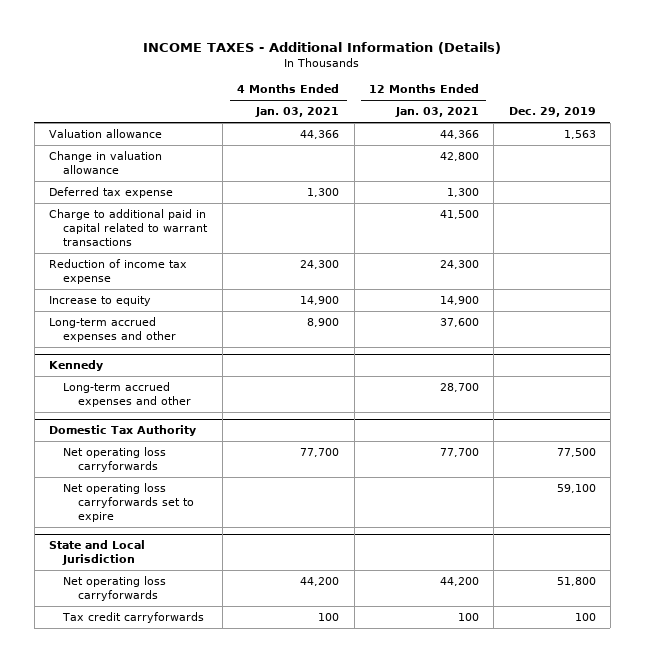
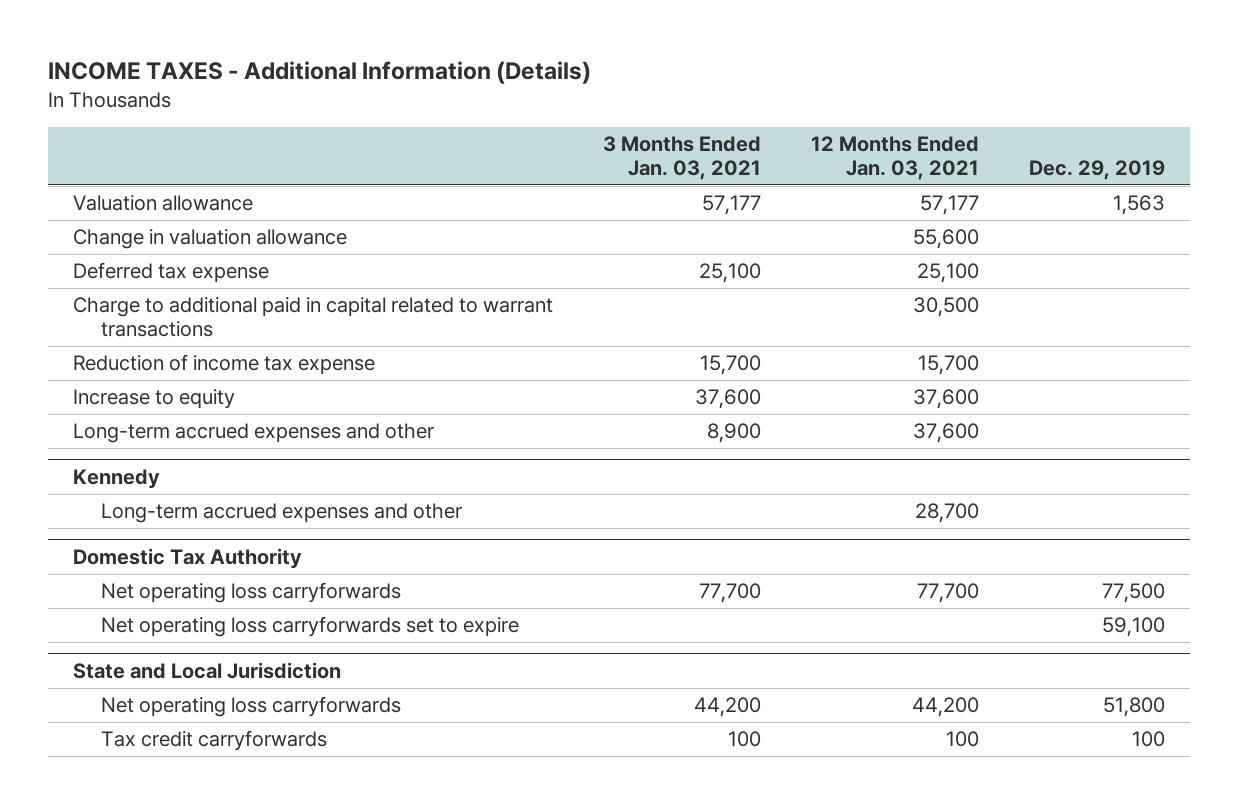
- | 4 Months Ended Jan. 03, 2021 | 12 Months Ended Jan. 03, 2021 | Dec. 29, 2019
+ | 3 Months Ended Jan. 03, 2021 | 12 Months Ended Jan. 03, 2021 | Dec. 29, 2019
- Valuation allowance | 44,366 | 44,366 | 1,563
- Change in valuation allowance | | 42,800 |
- Deferred tax expense | 1,300 | 1,300 |
- Charge to additional paid in capital related to warrant transactions | | 41,500 |
- Reduction of income tax expense | 24,300 | 24,300 |
- Increase to equity | 14,900 | 14,900 |
+ Valuation allowance | 57,177 | 57,177 | 1,563
+ Change in valuation allowance | | 55,600 |
+ Deferred tax expense | 25,100 | 25,100 |
+ Charge to additional paid in capital related to warrant transactions | | 30,500 |
+ Reduction of income tax expense | 15,700 | 15,700 |
+ Increase to equity | 37,600 | 37,600 |

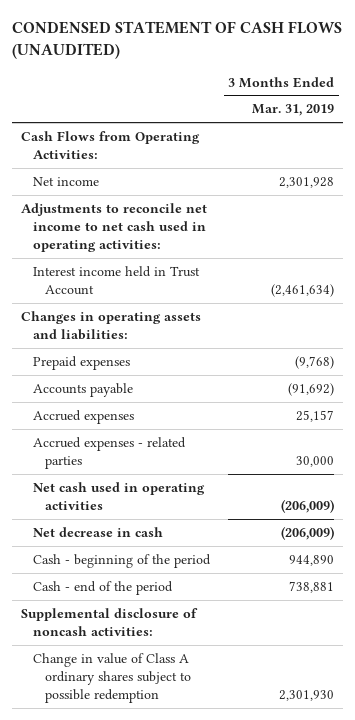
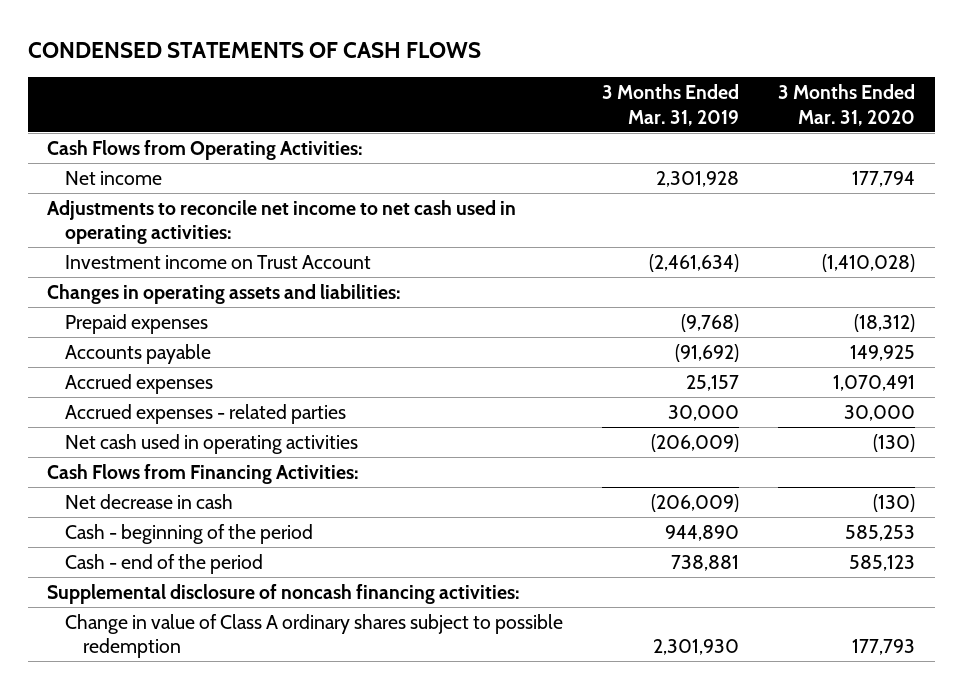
- CONDENSED STATEMENT OF CASH FLOWS (UNAUDITED)
+ CONDENSED STATEMENTS OF CASH FLOWS
- | 3 Months Ended Mar. 31, 2019
+ | 3 Months Ended Mar. 31, 2019 | 3 Months Ended Mar. 31, 2020
- Interest income held in Trust Account | (2,461,634)
+ Investment income on Trust Account | (2,461,634) | (1,410,028)
+ Cash Flows from Financing Activities:
- Supplemental disclosure of noncash activities:
+ Supplemental disclosure of noncash financing activities:

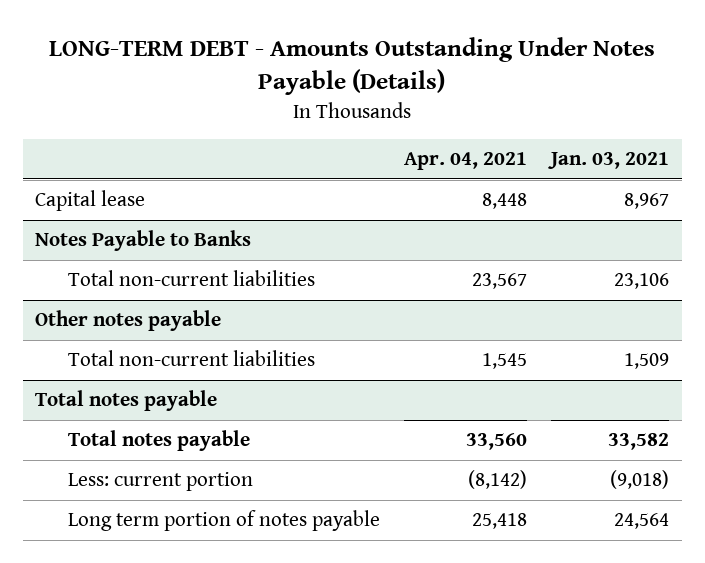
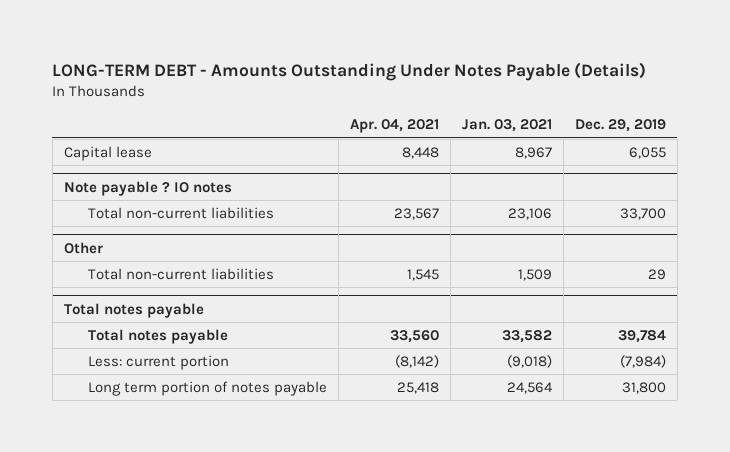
- | Apr. 04, 2021 | Jan. 03, 2021
+ | Apr. 04, 2021 | Jan. 03, 2021 | Dec. 29, 2019
- Notes Payable to Banks
+ Note payable ? IO notes
- Other notes payable
+ Other

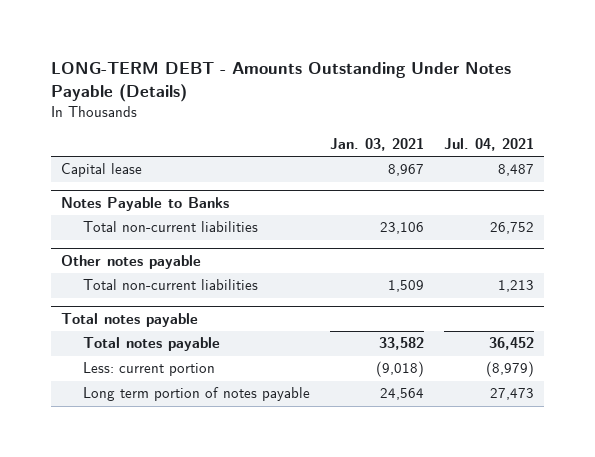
- | Apr. 04, 2021 | Jan. 03, 2021 | Dec. 29, 2019
+ | Jan. 03, 2021 | Jul. 04, 2021
- Note payable ? IO notes
+ Notes Payable to Banks
- Other
+ Other notes payable

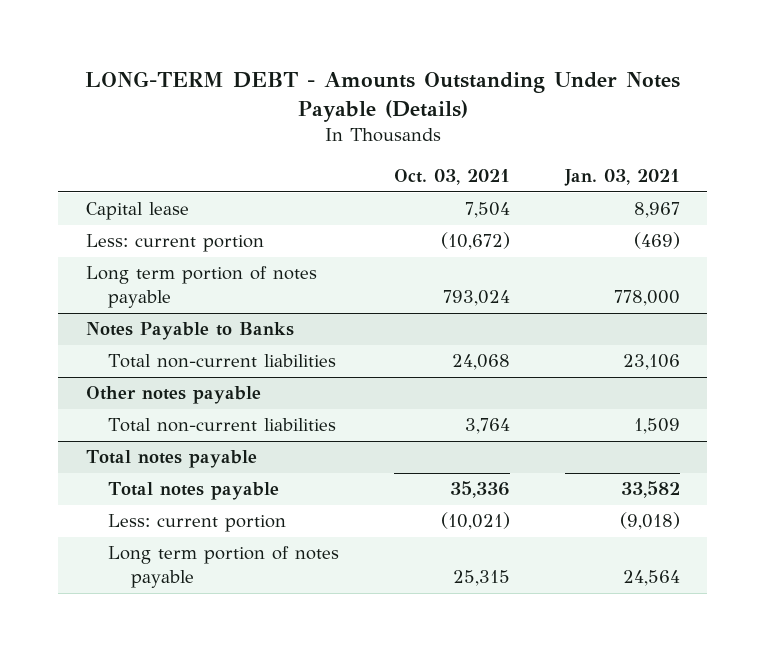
- | Jan. 03, 2021 | Jul. 04, 2021
+ | Oct. 03, 2021 | Jan. 03, 2021
+ Less: current portion | (10,672) | (469)
+ Long term portion of notes payable | 793,024 | 778,000

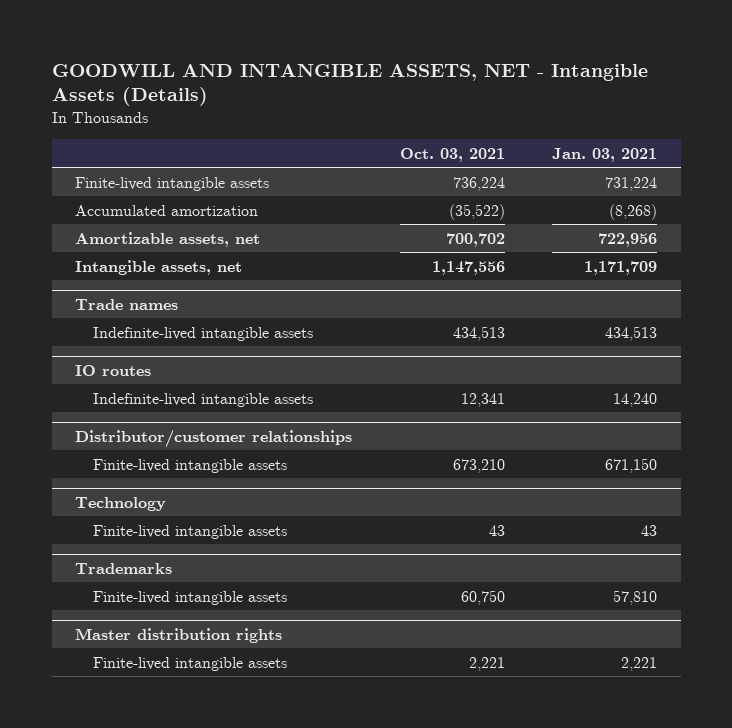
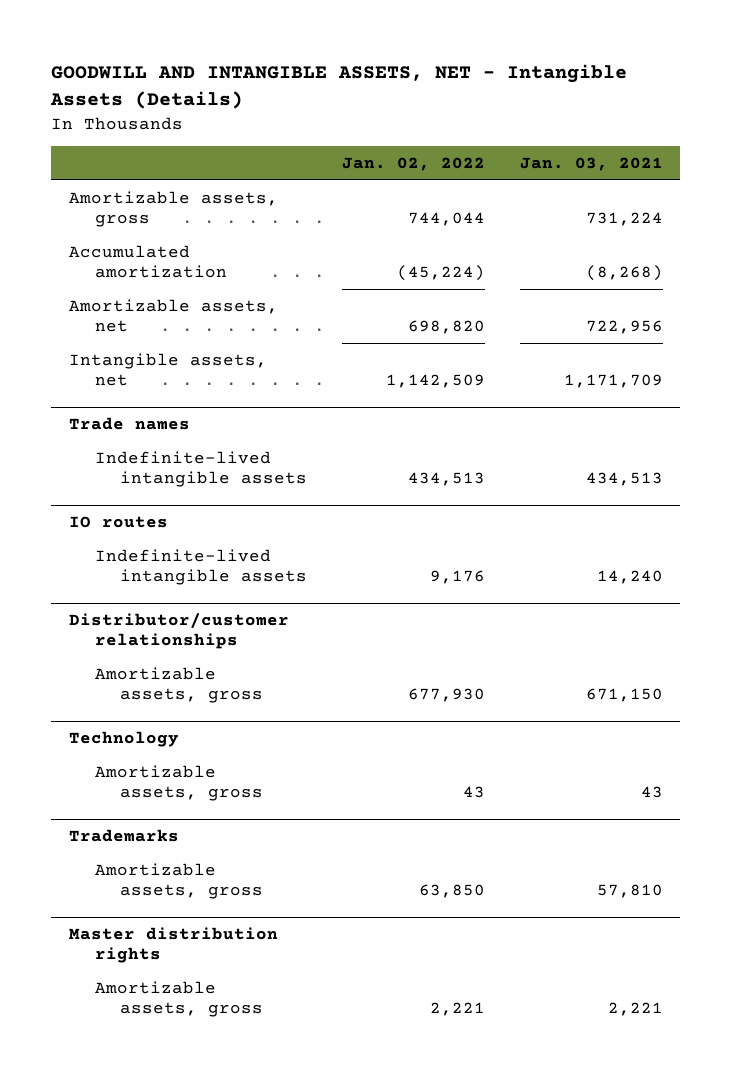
- | Oct. 03, 2021 | Jan. 03, 2021
+ | Jan. 02, 2022 | Jan. 03, 2021
- Finite-lived intangible assets | 736,224 | 731,224
+ Amortizable assets, gross | 744,044 | 731,224
@ Distributor/customer relationships
- Finite-lived intangible assets | 673,210 | 671,150
+ Amortizable assets, gross | 677,930 | 671,150
@ Technology
- Finite-lived intangible assets | 43 | 43
+ Amortizable assets, gross | 43 | 43
@ Trademarks
- Finite-lived intangible assets | 60,750 | 57,810
+ Amortizable assets, gross | 63,850 | 57,810
@ Master distribution rights
- Finite-lived intangible assets | 2,221 | 2,221
+ Amortizable assets, gross | 2,221 | 2,221

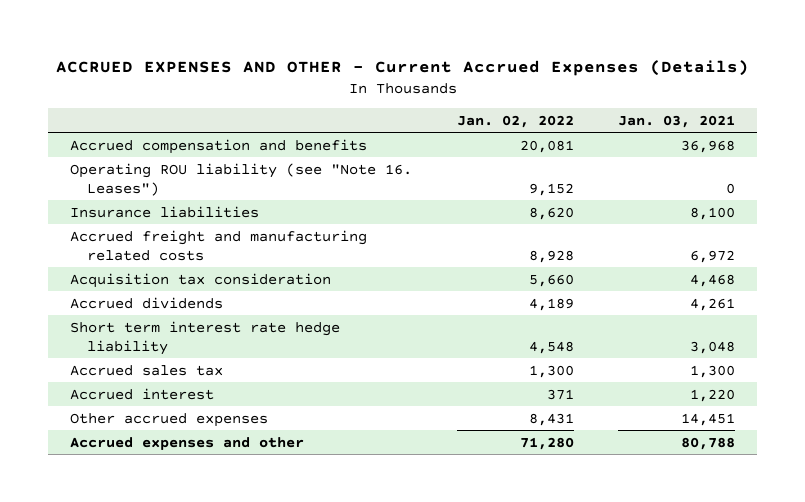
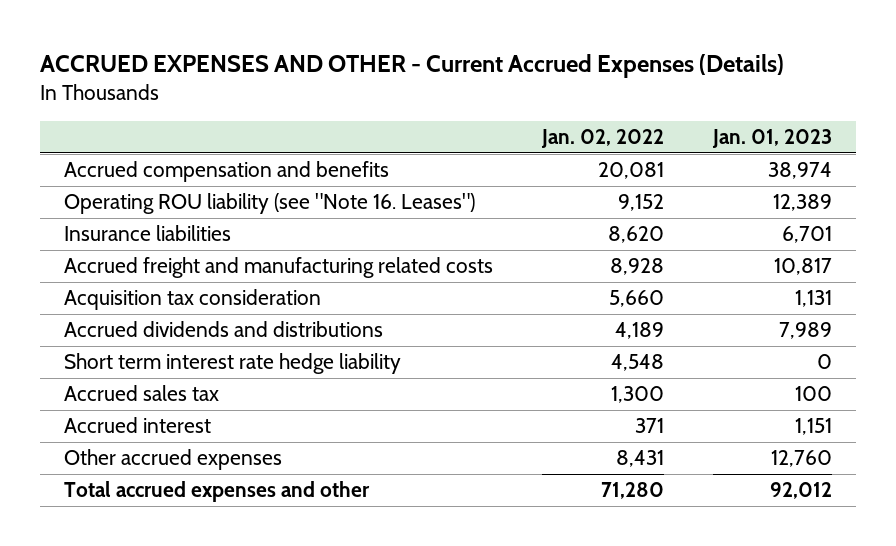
- | Jan. 02, 2022 | Jan. 03, 2021
+ | Jan. 02, 2022 | Jan. 01, 2023
- Accrued dividends | 4,189 | 4,261
+ Accrued dividends and distributions | 4,189 | 7,989
- Accrued expenses and other | 71,280 | 80,788
+ Total accrued expenses and other | 71,280 | 92,012

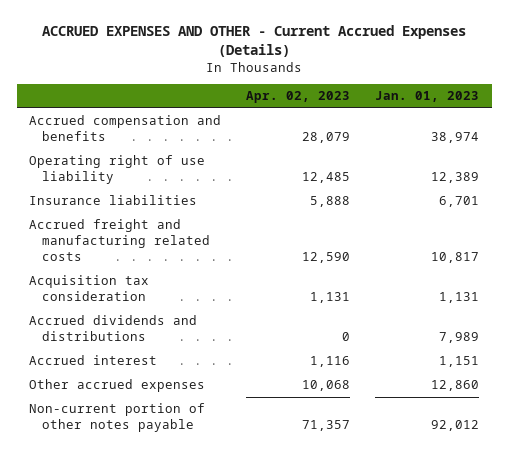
- | Jan. 02, 2022 | Jan. 01, 2023
+ | Apr. 02, 2023 | Jan. 01, 2023
- Operating ROU liability (see "Note 16. Leases") | 9,152 | 12,389
+ Operating right of use liability | 12,485 | 12,389
- Short term interest rate hedge liability | 4,548 | 0
- Accrued sales tax | 1,300 | 100
- Other accrued expenses | 8,431 | 12,760
- Total accrued expenses and other | 71,280 | 92,012
+ Other accrued expenses | 10,068 | 12,860
+ Non-current portion of other notes payable | 71,357 | 92,012

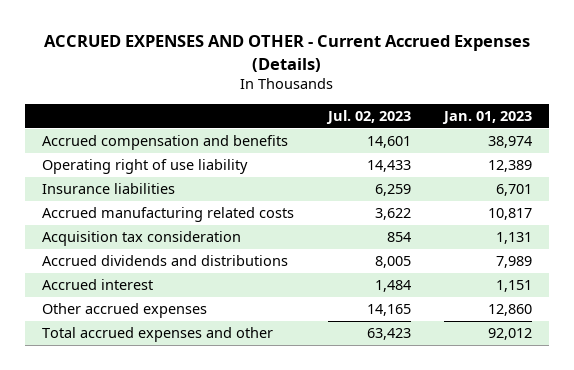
- | Apr. 02, 2023 | Jan. 01, 2023
+ | Jul. 02, 2023 | Jan. 01, 2023
- Accrued freight and manufacturing related costs | 12,590 | 10,817
+ Accrued manufacturing related costs | 3,622 | 10,817
- Non-current portion of other notes payable | 71,357 | 92,012
+ Total accrued expenses and other | 63,423 | 92,012

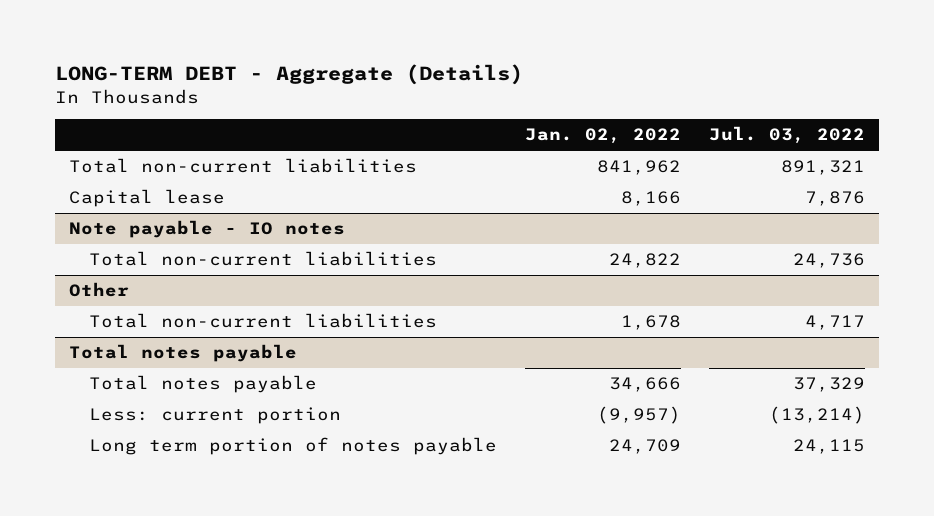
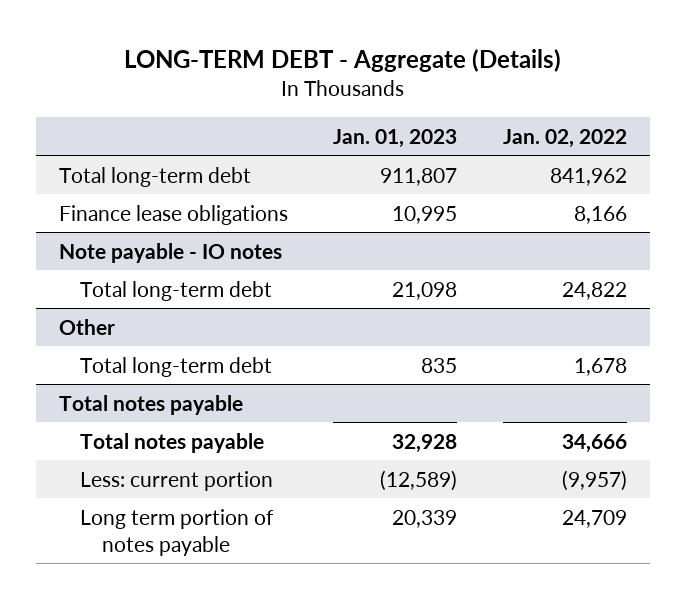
- | Jan. 02, 2022 | Jul. 03, 2022
+ | Jan. 01, 2023 | Jan. 02, 2022
- Total non-current liabilities | 841,962 | 891,321
- Capital lease | 8,166 | 7,876
+ Total long-term debt | 911,807 | 841,962
+ Finance lease obligations | 10,995 | 8,166
@ Note payable - IO notes
- Total non-current liabilities | 24,822 | 24,736
+ Total long-term debt | 21,098 | 24,822
@ Other
- Total non-current liabilities | 1,678 | 4,717
+ Total long-term debt | 835 | 1,678

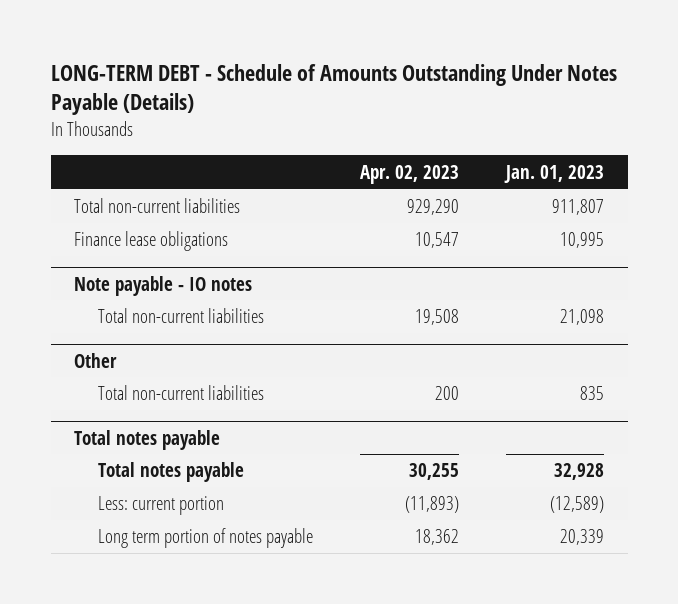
- LONG-TERM DEBT - Aggregate (Details)
+ LONG-TERM DEBT - Schedule of Amounts Outstanding Under Notes Payable (Details)
- | Jan. 01, 2023 | Jan. 02, 2022
+ | Apr. 02, 2023 | Jan. 01, 2023
- Total long-term debt | 911,807 | 841,962
+ Total non-current liabilities | 929,290 | 911,807
@ Note payable - IO notes
- Total long-term debt | 21,098 | 24,822
+ Total non-current liabilities | 19,508 | 21,098
@ Other
- Total long-term debt | 835 | 1,678
+ Total non-current liabilities | 200 | 835

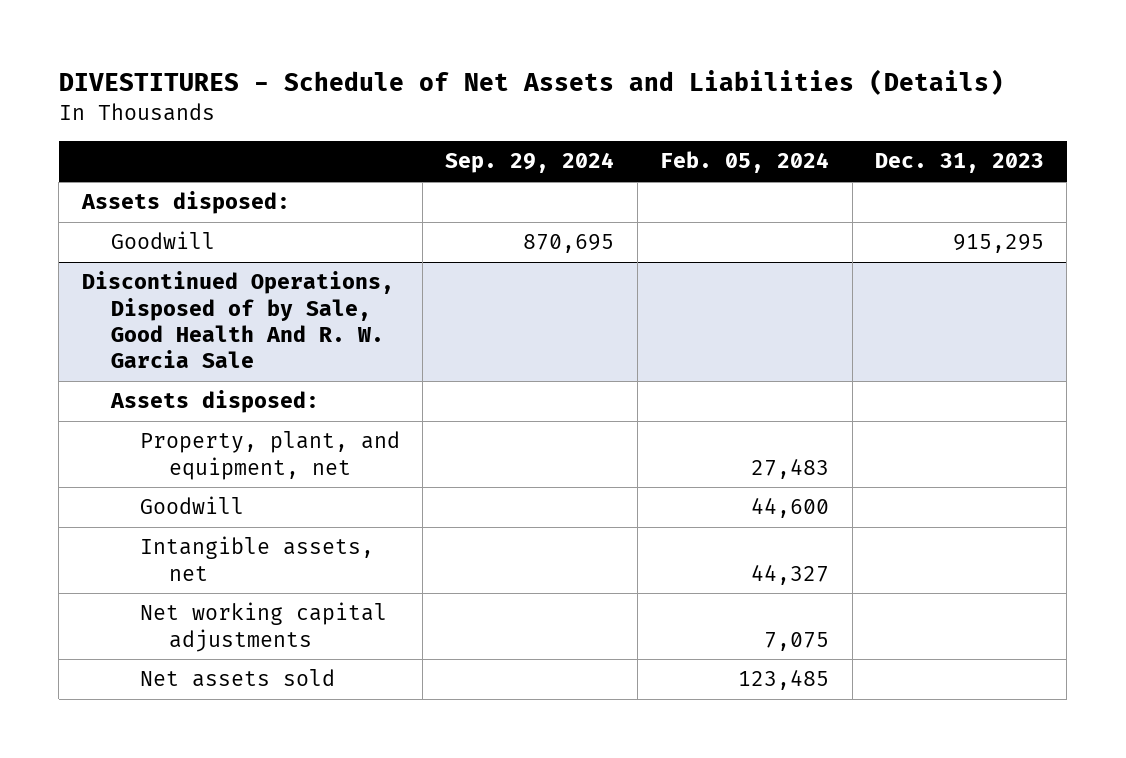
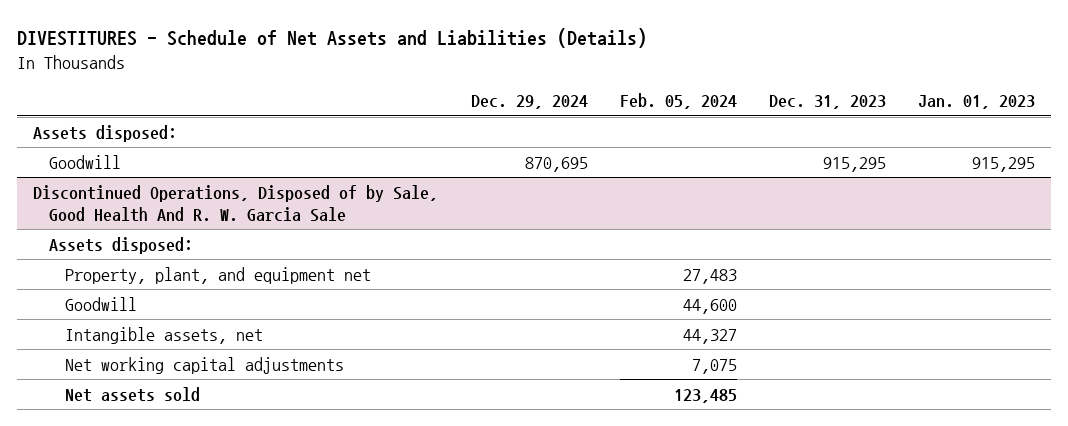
- | Sep. 29, 2024 | Feb. 05, 2024 | Dec. 31, 2023
+ | Dec. 29, 2024 | Feb. 05, 2024 | Dec. 31, 2023 | Jan. 01, 2023
@ Discontinued Operations, Disposed of by Sale, Good Health And R. W. Garcia Sale
- Property, plant, and equipment, net | | 27,483 |
+ Property, plant, and equipment net | | 27,483 | |

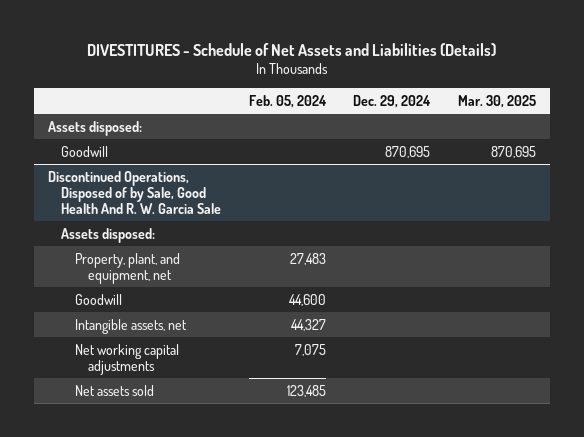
- | Dec. 29, 2024 | Feb. 05, 2024 | Dec. 31, 2023 | Jan. 01, 2023
+ | Feb. 05, 2024 | Dec. 29, 2024 | Mar. 30, 2025
@ Discontinued Operations, Disposed of by Sale, Good Health And R. W. Garcia Sale
- Property, plant, and equipment net | | 27,483 | |
+ Property, plant, and equipment, net | 27,483 | |

